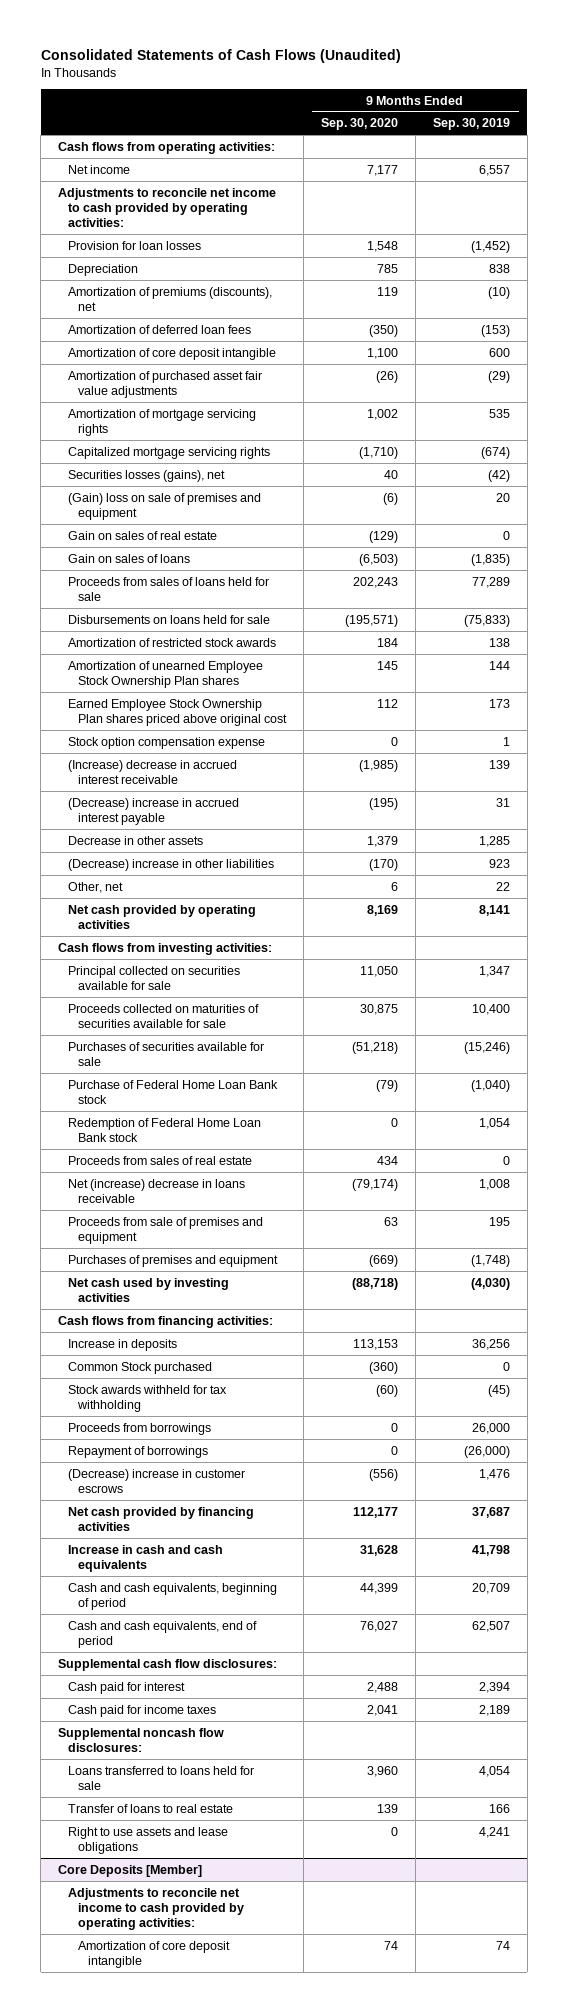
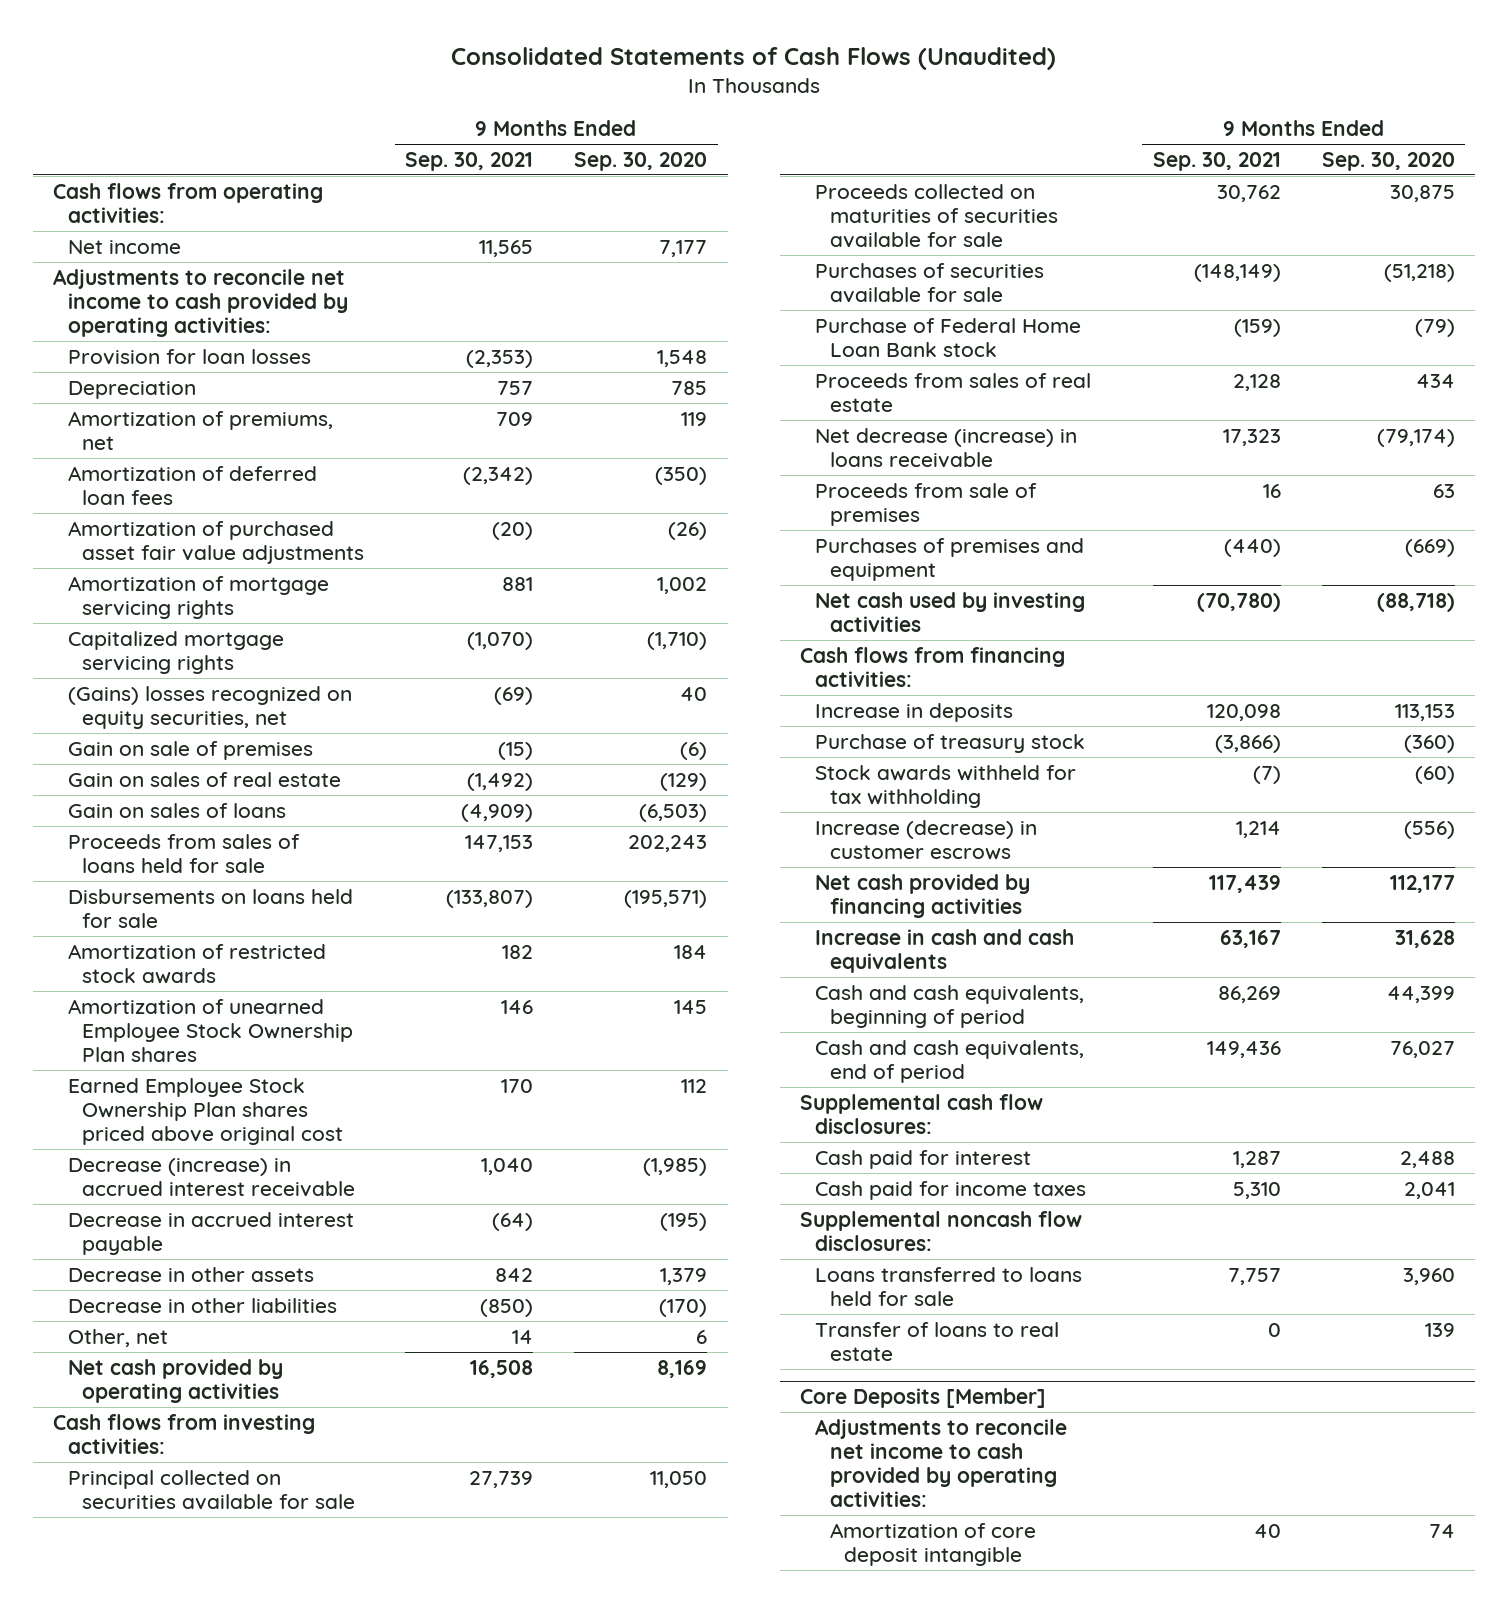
- | 9 Months Ended Sep. 30, 2020 | 9 Months Ended Sep. 30, 2019
+ | 9 Months Ended Sep. 30, 2021 | 9 Months Ended Sep. 30, 2020
- Amortization of premiums (discounts), net | 119 | (10)
+ Amortization of premiums, net | 709 | 119
- Amortization of core deposit intangible | 1,100 | 600
- Securities losses (gains), net | 40 | (42)
- (Gain) loss on sale of premises and equipment | (6) | 20
+ (Gains) losses recognized on equity securities, net | (69) | 40
+ Gain on sale of premises | (15) | (6)
- Stock option compensation expense | 0 | 1
- (Increase) decrease in accrued interest receivable | (1,985) | 139
- (Decrease) increase in accrued interest payable | (195) | 31
+ Decrease (increase) in accrued interest receivable | 1,040 | (1,985)
+ Decrease in accrued interest payable | (64) | (195)
- (Decrease) increase in other liabilities | (170) | 923
+ Decrease in other liabilities | (850) | (170)
- Redemption of Federal Home Loan Bank stock | 0 | 1,054
- Net (increase) decrease in loans receivable | (79,174) | 1,008
- Proceeds from sale of premises and equipment | 63 | 195
+ Net decrease (increase) in loans receivable | 17,323 | (79,174)
+ Proceeds from sale of premises | 16 | 63
- Common Stock purchased | (360) | 0
+ Purchase of treasury stock | (3,866) | (360)
- Proceeds from borrowings | 0 | 26,000
- Repayment of borrowings | 0 | (26,000)
- (Decrease) increase in customer escrows | (556) | 1,476
+ Increase (decrease) in customer escrows | 1,214 | (556)
- Right to use assets and lease obligations | 0 | 4,241

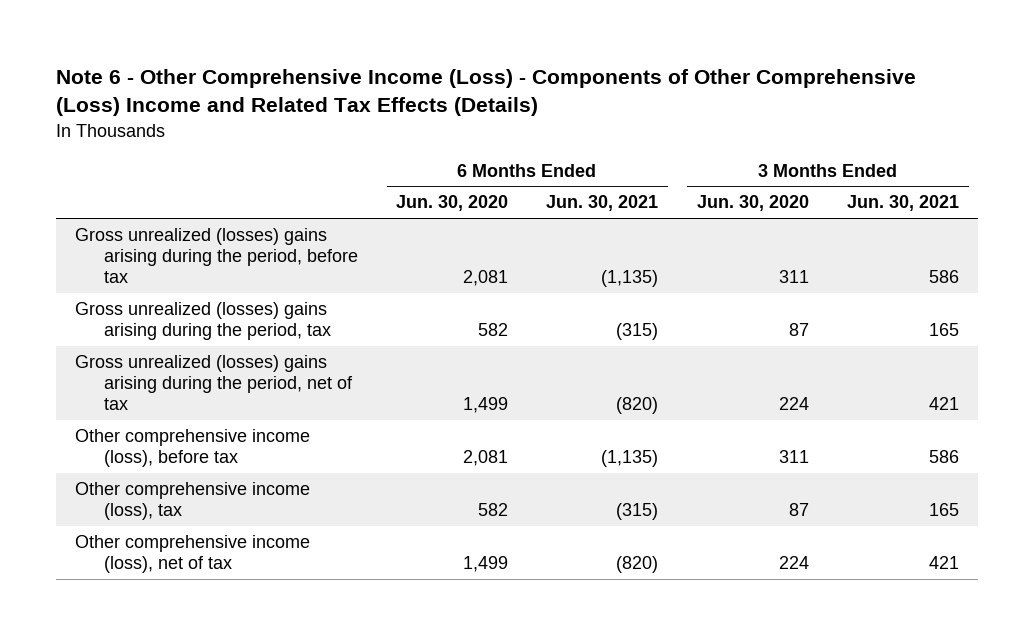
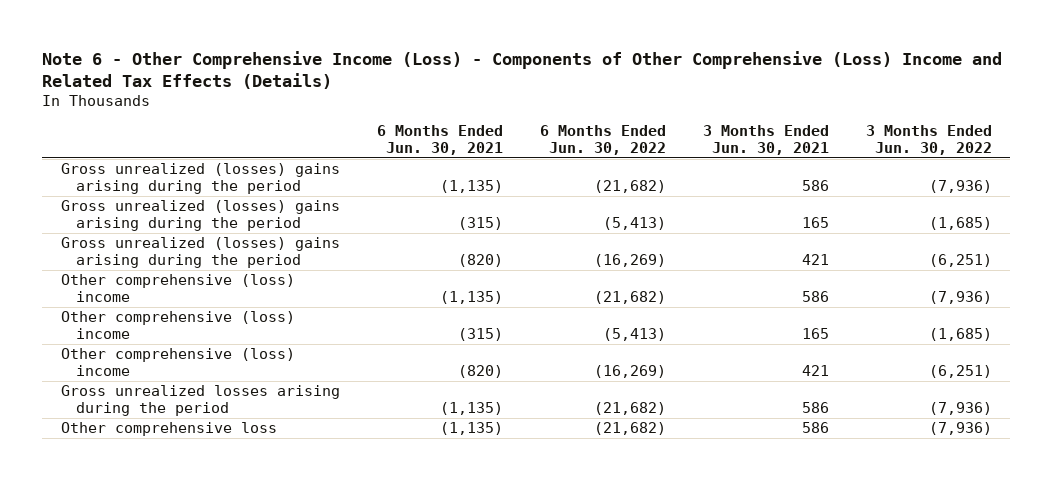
- | 6 Months Ended Jun. 30, 2020 | 6 Months Ended Jun. 30, 2021 | 3 Months Ended Jun. 30, 2020 | 3 Months Ended Jun. 30, 2021
+ | 6 Months Ended Jun. 30, 2021 | 6 Months Ended Jun. 30, 2022 | 3 Months Ended Jun. 30, 2021 | 3 Months Ended Jun. 30, 2022
- Gross unrealized (losses) gains arising during the period, before tax | 2,081 | (1,135) | 311 | 586
- Gross unrealized (losses) gains arising during the period, tax | 582 | (315) | 87 | 165
- Gross unrealized (losses) gains arising during the period, net of tax | 1,499 | (820) | 224 | 421
- Other comprehensive income (loss), before tax | 2,081 | (1,135) | 311 | 586
- Other comprehensive income (loss), tax | 582 | (315) | 87 | 165
- Other comprehensive income (loss), net of tax | 1,499 | (820) | 224 | 421
+ Gross unrealized (losses) gains arising during the period | (1,135) | (21,682) | 586 | (7,936)
+ Gross unrealized (losses) gains arising during the period | (315) | (5,413) | 165 | (1,685)
+ Gross unrealized (losses) gains arising during the period | (820) | (16,269) | 421 | (6,251)
+ Other comprehensive (loss) income | (1,135) | (21,682) | 586 | (7,936)
+ Other comprehensive (loss) income | (315) | (5,413) | 165 | (1,685)
+ Other comprehensive (loss) income | (820) | (16,269) | 421 | (6,251)
+ Gross unrealized losses arising during the period | (1,135) | (21,682) | 586 | (7,936)
+ Other comprehensive loss | (1,135) | (21,682) | 586 | (7,936)

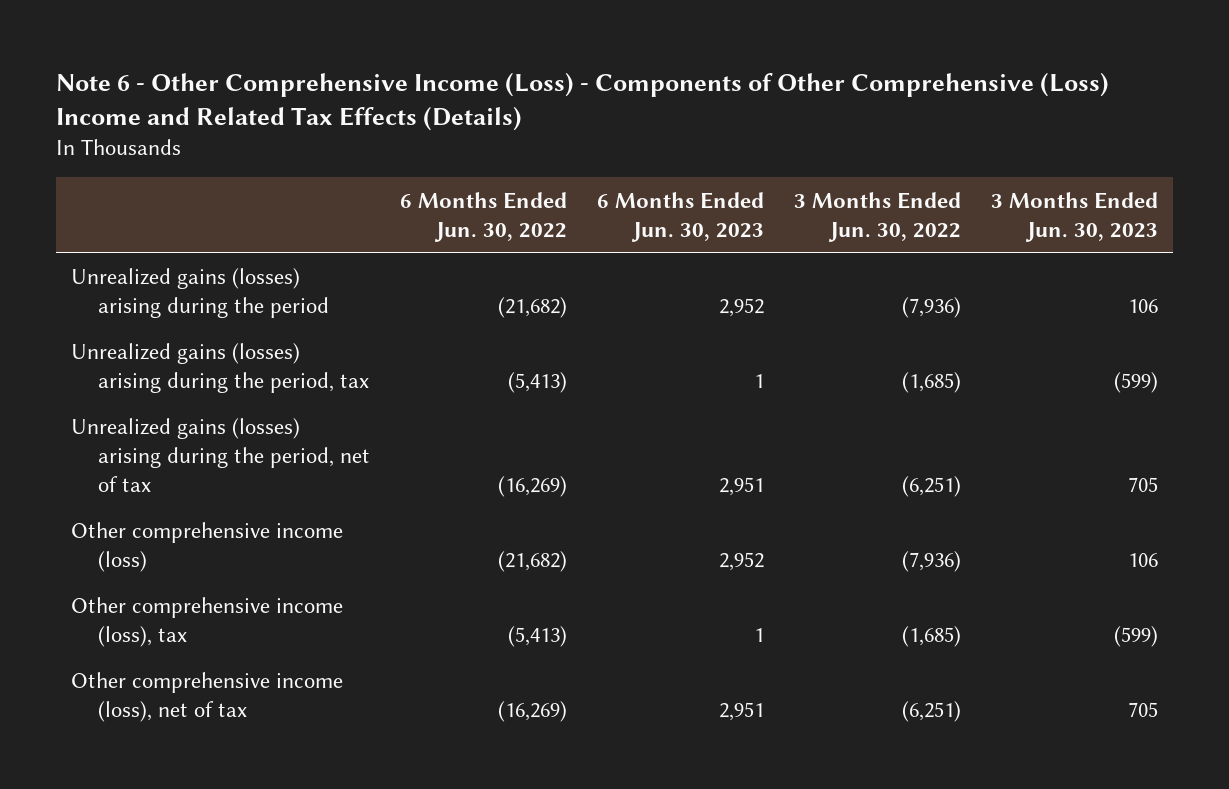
- | 6 Months Ended Jun. 30, 2021 | 6 Months Ended Jun. 30, 2022 | 3 Months Ended Jun. 30, 2021 | 3 Months Ended Jun. 30, 2022
+ | 6 Months Ended Jun. 30, 2022 | 6 Months Ended Jun. 30, 2023 | 3 Months Ended Jun. 30, 2022 | 3 Months Ended Jun. 30, 2023
- Gross unrealized (losses) gains arising during the period | (1,135) | (21,682) | 586 | (7,936)
- Gross unrealized (losses) gains arising during the period | (315) | (5,413) | 165 | (1,685)
- Gross unrealized (losses) gains arising during the period | (820) | (16,269) | 421 | (6,251)
- Other comprehensive (loss) income | (1,135) | (21,682) | 586 | (7,936)
- Other comprehensive (loss) income | (315) | (5,413) | 165 | (1,685)
- Other comprehensive (loss) income | (820) | (16,269) | 421 | (6,251)
- Gross unrealized losses arising during the period | (1,135) | (21,682) | 586 | (7,936)
- Other comprehensive loss | (1,135) | (21,682) | 586 | (7,936)
+ Unrealized gains (losses) arising during the period | (21,682) | 2,952 | (7,936) | 106
+ Unrealized gains (losses) arising during the period, tax | (5,413) | 1 | (1,685) | (599)
+ Unrealized gains (losses) arising during the period, net of tax | (16,269) | 2,951 | (6,251) | 705
+ Other comprehensive income (loss) | (21,682) | 2,952 | (7,936) | 106
+ Other comprehensive income (loss), tax | (5,413) | 1 | (1,685) | (599)
+ Other comprehensive income (loss), net of tax | (16,269) | 2,951 | (6,251) | 705

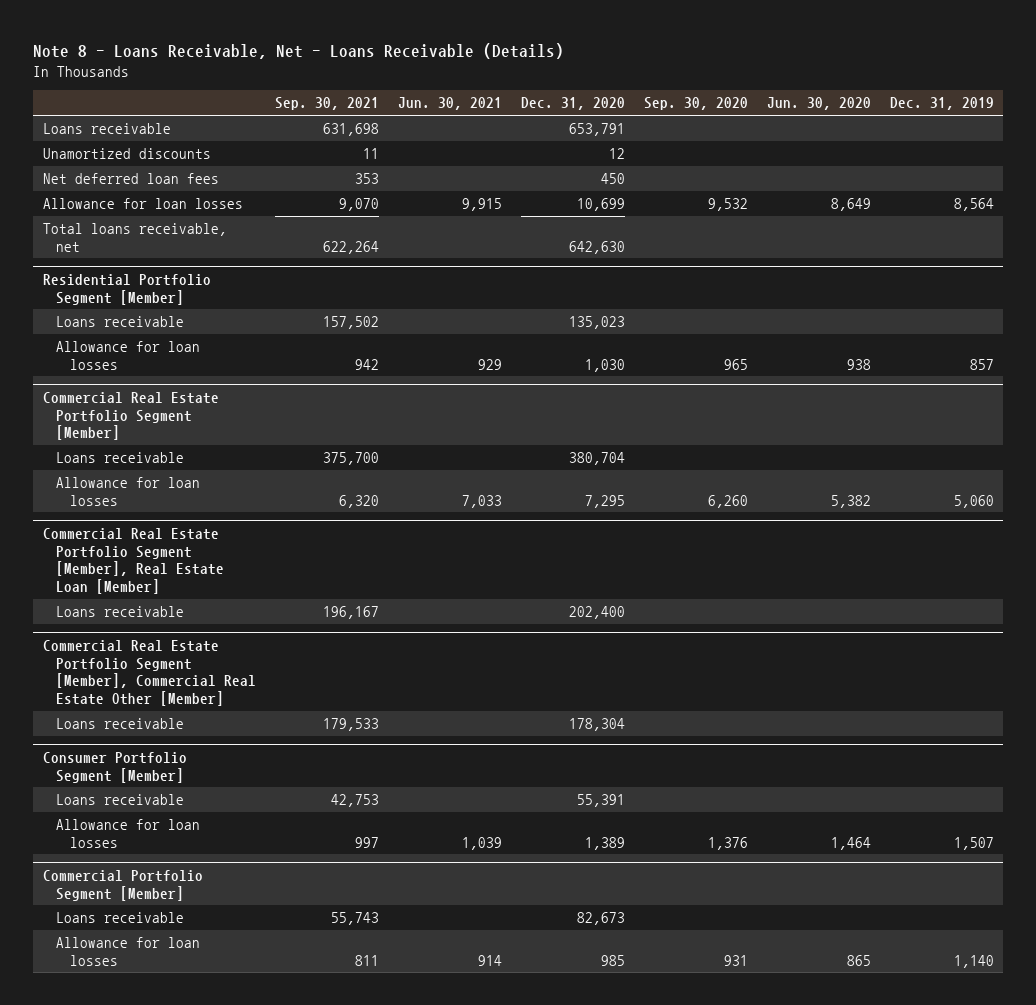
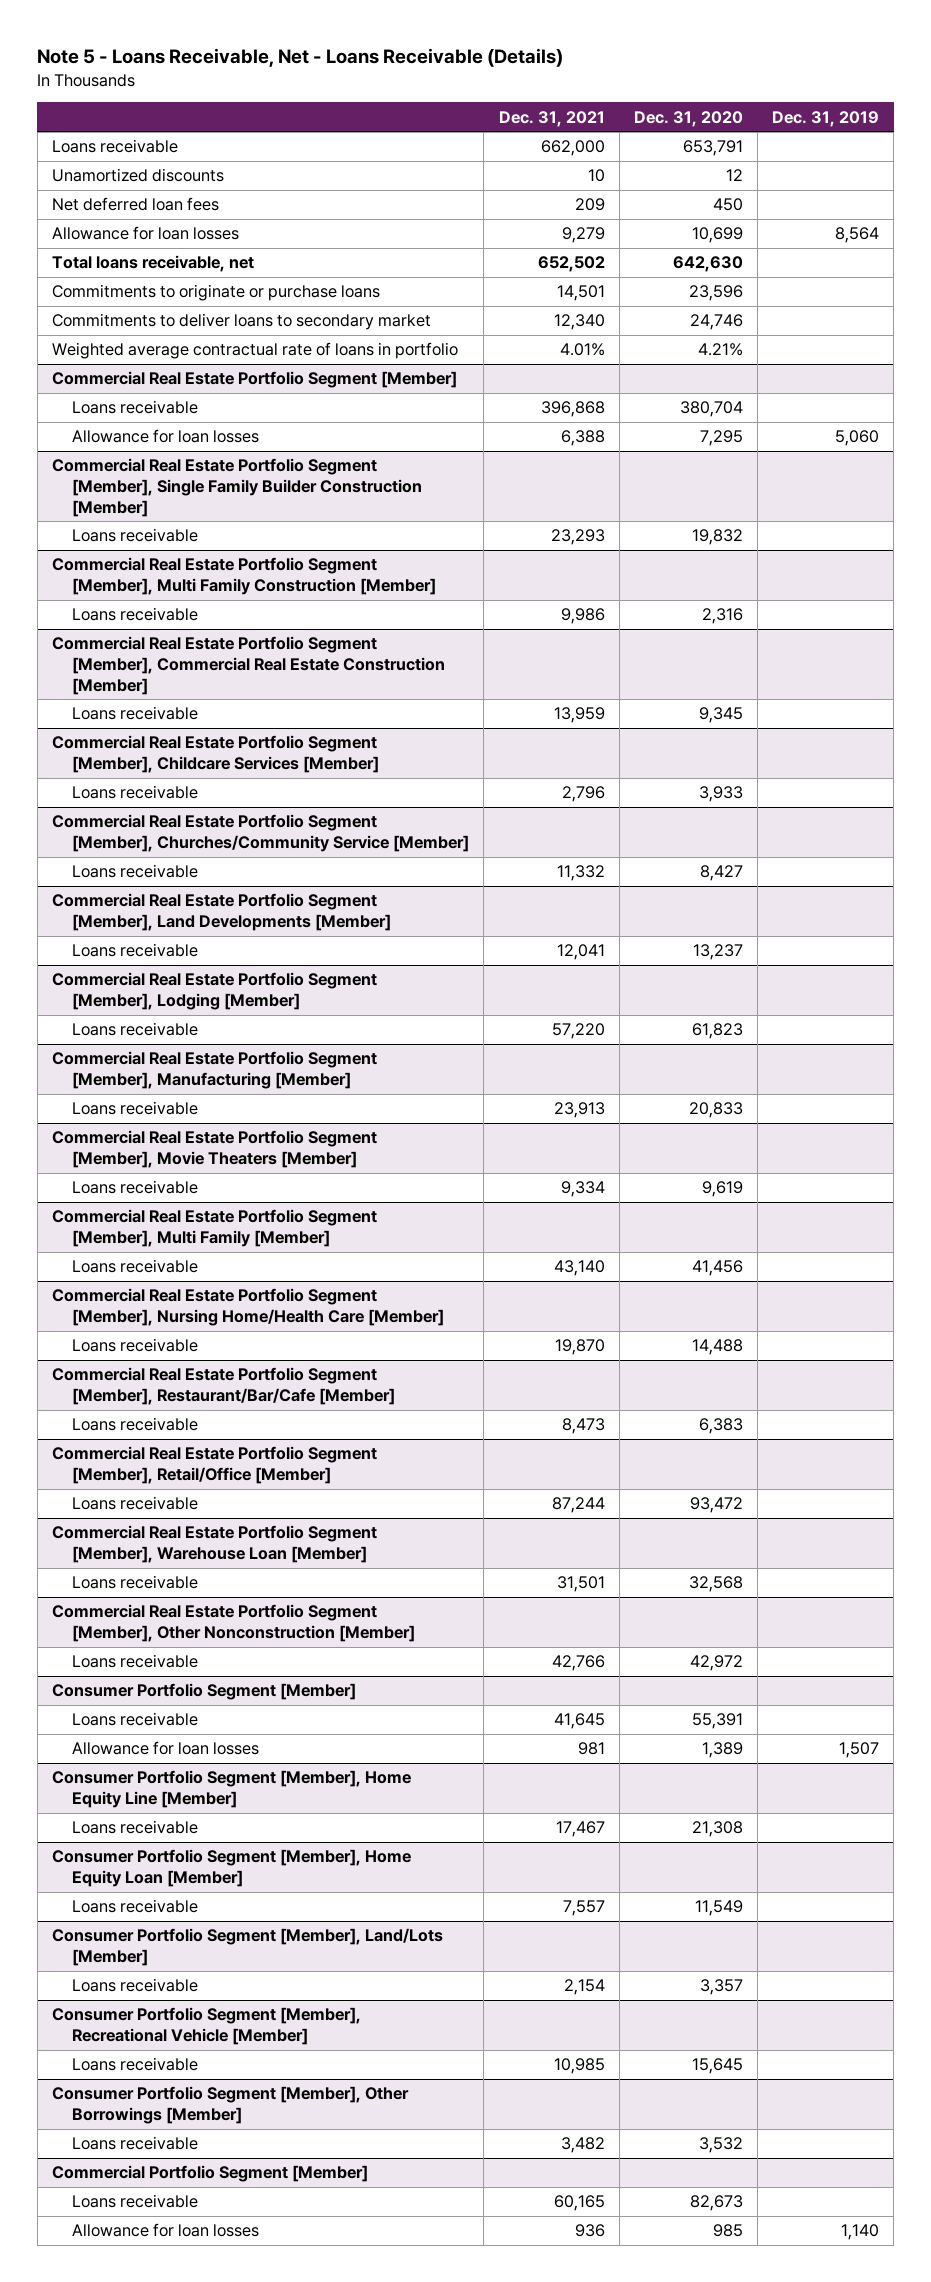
- Note 8 - Loans Receivable, Net - Loans Receivable (Details)
+ Note 5 - Loans Receivable, Net - Loans Receivable (Details)
- | Sep. 30, 2021 | Jun. 30, 2021 | Dec. 31, 2020 | Sep. 30, 2020 | Jun. 30, 2020 | Dec. 31, 2019
+ | Dec. 31, 2021 | Dec. 31, 2020 | Dec. 31, 2019
- Residential Portfolio Segment [Member]
- Loans receivable | 157,502 | | 135,023 | | |
- Allowance for loan losses | 942 | 929 | 1,030 | 965 | 938 | 857
+ Commitments to originate or purchase loans | 14,501 | 23,596 |
+ Commitments to deliver loans to secondary market | 12,340 | 24,746 |
+ Weighted average contractual rate of loans in portfolio | 4.01% | 4.21% |
- Commercial Real Estate Portfolio Segment [Member], Real Estate Loan [Member]
- Loans receivable | 196,167 | | 202,400 | | |
- Commercial Real Estate Portfolio Segment [Member], Commercial Real Estate Other [Member]
- Loans receivable | 179,533 | | 178,304 | | |
+ Commercial Real Estate Portfolio Segment [Member], Single Family Builder Construction [Member]
+ Loans receivable | 23,293 | 19,832 |
+ Commercial Real Estate Portfolio Segment [Member], Multi Family Construction [Member]
+ Loans receivable | 9,986 | 2,316 |
+ Commercial Real Estate Portfolio Segment [Member], Commercial Real Estate Construction [Member]
+ Loans receivable | 13,959 | 9,345 |
+ Commercial Real Estate Portfolio Segment [Member], Childcare Services [Member]
+ Loans receivable | 2,796 | 3,933 |
+ Commercial Real Estate Portfolio Segment [Member], Churches/Community Service [Member]
+ Loans receivable | 11,332 | 8,427 |
+ Commercial Real Estate Portfolio Segment [Member], Land Developments [Member]
+ Loans receivable | 12,041 | 13,237 |
+ Commercial Real Estate Portfolio Segment [Member], Lodging [Member]
+ Loans receivable | 57,220 | 61,823 |
+ Commercial Real Estate Portfolio Segment [Member], Manufacturing [Member]
+ Loans receivable | 23,913 | 20,833 |
+ Commercial Real Estate Portfolio Segment [Member], Movie Theaters [Member]
+ Loans receivable | 9,334 | 9,619 |
+ Commercial Real Estate Portfolio Segment [Member], Multi Family [Member]
+ Loans receivable | 43,140 | 41,456 |
+ Commercial Real Estate Portfolio Segment [Member], Nursing Home/Health Care [Member]
+ Loans receivable | 19,870 | 14,488 |
+ Commercial Real Estate Portfolio Segment [Member], Restaurant/Bar/Cafe [Member]
+ Loans receivable | 8,473 | 6,383 |
+ Commercial Real Estate Portfolio Segment [Member], Retail/Office [Member]
+ Loans receivable | 87,244 | 93,472 |
+ Commercial Real Estate Portfolio Segment [Member], Warehouse Loan [Member]
+ Loans receivable | 31,501 | 32,568 |
+ Commercial Real Estate Portfolio Segment [Member], Other Nonconstruction [Member]
+ Loans receivable | 42,766 | 42,972 |
+ Consumer Portfolio Segment [Member], Home Equity Line [Member]
+ Loans receivable | 17,467 | 21,308 |
+ Consumer Portfolio Segment [Member], Home Equity Loan [Member]
+ Loans receivable | 7,557 | 11,549 |
+ Consumer Portfolio Segment [Member], Land/Lots [Member]
+ Loans receivable | 2,154 | 3,357 |
+ Consumer Portfolio Segment [Member], Recreational Vehicle [Member]
+ Loans receivable | 10,985 | 15,645 |
+ Consumer Portfolio Segment [Member], Other Borrowings [Member]
+ Loans receivable | 3,482 | 3,532 |

